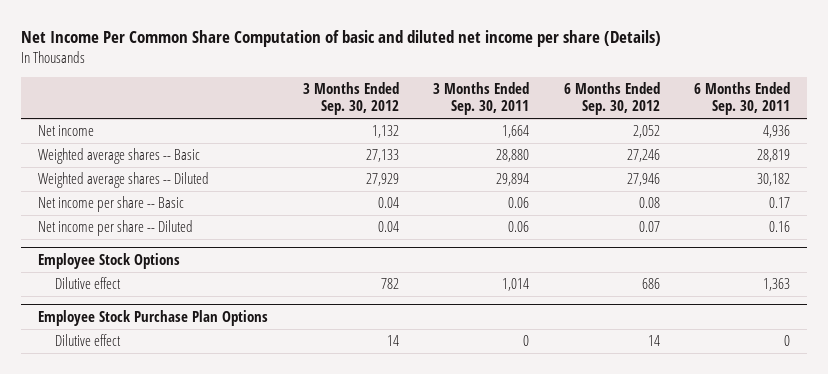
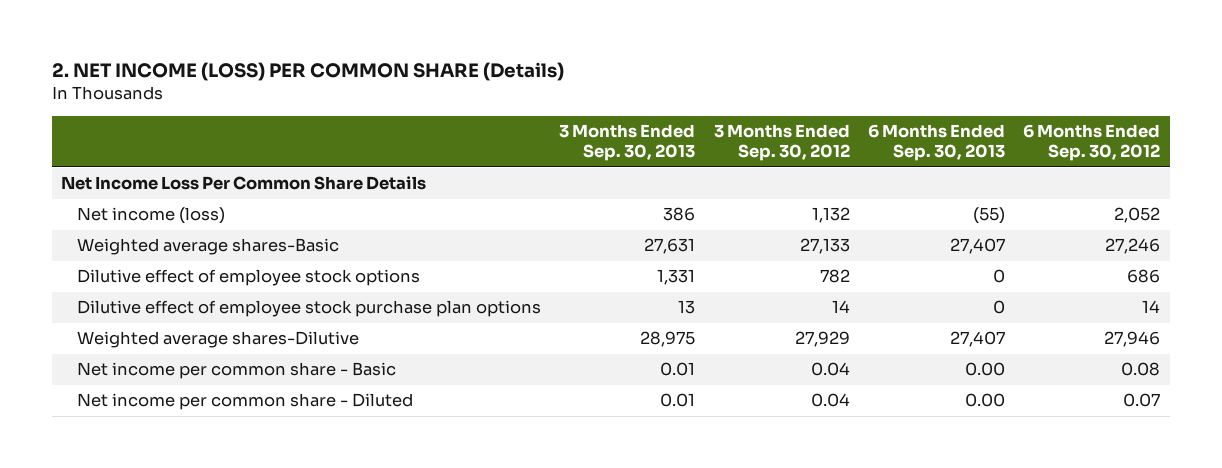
- Net Income Per Common Share Computation of basic and diluted net income per share (Details)
+ 2. NET INCOME (LOSS) PER COMMON SHARE (Details)
- | 3 Months Ended Sep. 30, 2012 | 3 Months Ended Sep. 30, 2011 | 6 Months Ended Sep. 30, 2012 | 6 Months Ended Sep. 30, 2011
+ | 3 Months Ended Sep. 30, 2013 | 3 Months Ended Sep. 30, 2012 | 6 Months Ended Sep. 30, 2013 | 6 Months Ended Sep. 30, 2012
- Net income | 1,132 | 1,664 | 2,052 | 4,936
- Weighted average shares -- Basic | 27,133 | 28,880 | 27,246 | 28,819
- Weighted average shares -- Diluted | 27,929 | 29,894 | 27,946 | 30,182
- Net income per share -- Basic | 0.04 | 0.06 | 0.08 | 0.17
- Net income per share -- Diluted | 0.04 | 0.06 | 0.07 | 0.16
- Employee Stock Options
- Dilutive effect | 782 | 1,014 | 686 | 1,363
- Employee Stock Purchase Plan Options
- Dilutive effect | 14 | 0 | 14 | 0
+ Net Income Loss Per Common Share Details
+ Net income (loss) | 386 | 1,132 | (55) | 2,052
+ Weighted average shares-Basic | 27,631 | 27,133 | 27,407 | 27,246
+ Dilutive effect of employee stock options | 1,331 | 782 | 0 | 686
+ Dilutive effect of employee stock purchase plan options | 13 | 14 | 0 | 14
+ Weighted average shares-Dilutive | 28,975 | 27,929 | 27,407 | 27,946
+ Net income per common share - Basic | 0.01 | 0.04 | 0.00 | 0.08
+ Net income per common share - Diluted | 0.01 | 0.04 | 0.00 | 0.07

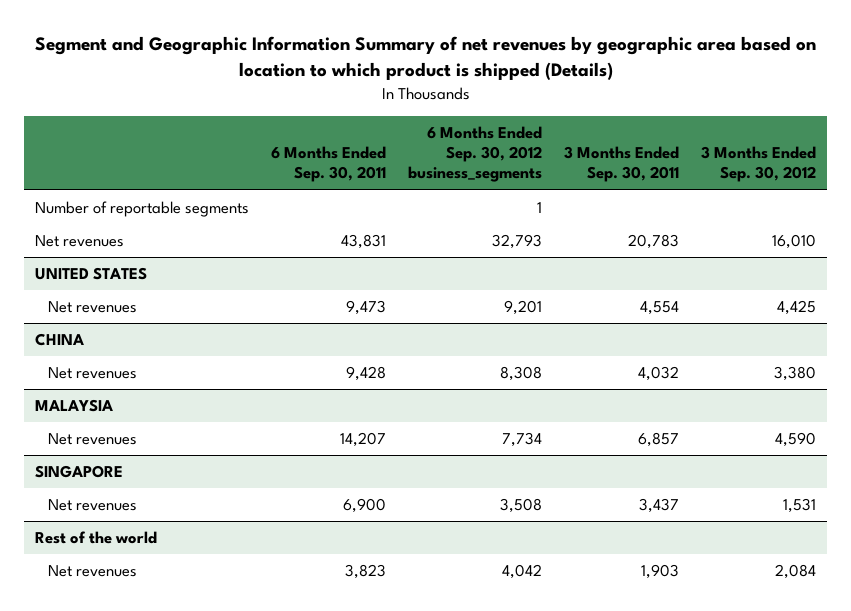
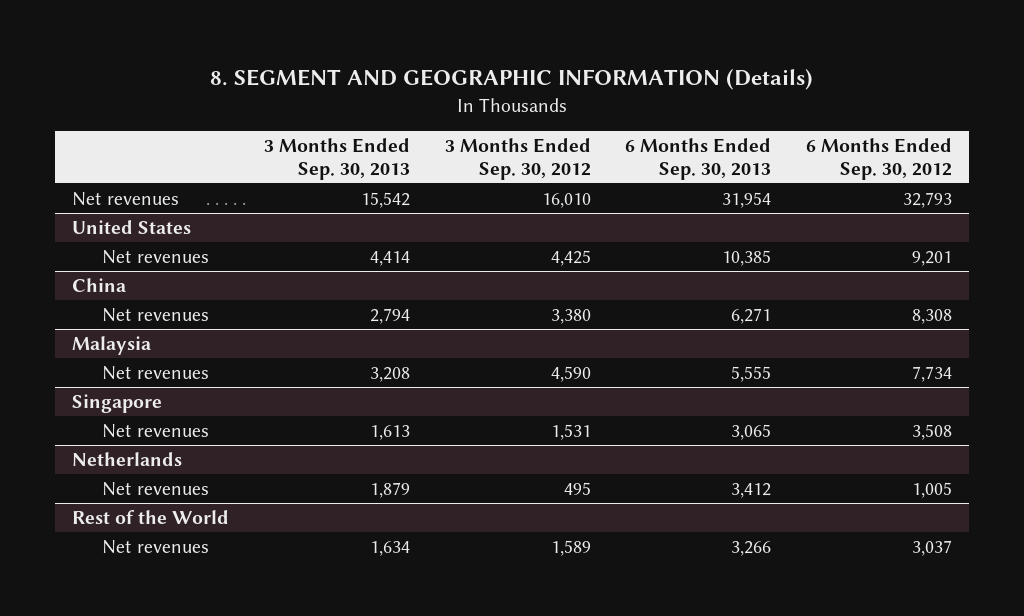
- Segment and Geographic Information Summary of net revenues by geographic area based on location to which product is shipped (Details)
+ 8. SEGMENT AND GEOGRAPHIC INFORMATION (Details)
- | 6 Months Ended Sep. 30, 2011 | 6 Months Ended Sep. 30, 2012 business_segments | 3 Months Ended Sep. 30, 2011 | 3 Months Ended Sep. 30, 2012
+ | 3 Months Ended Sep. 30, 2013 | 3 Months Ended Sep. 30, 2012 | 6 Months Ended Sep. 30, 2013 | 6 Months Ended Sep. 30, 2012
- Number of reportable segments | | 1 | |
- UNITED STATES
+ United States
- CHINA
+ China
- MALAYSIA
+ Malaysia
- SINGAPORE
+ Singapore
- Rest of the world
- Net revenues | 3,823 | 4,042 | 1,903 | 2,084
+ Netherlands
+ Net revenues | 1,879 | 495 | 3,412 | 1,005
+ Rest of the World
+ Net revenues | 1,634 | 1,589 | 3,266 | 3,037

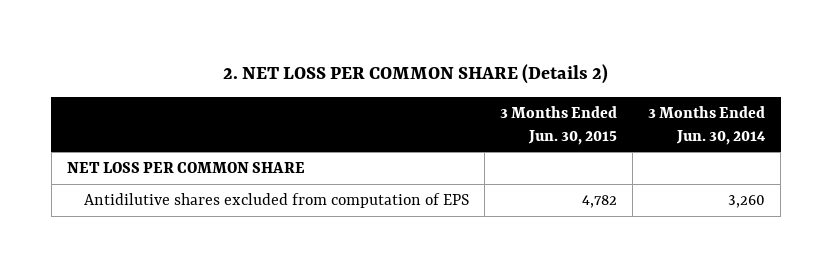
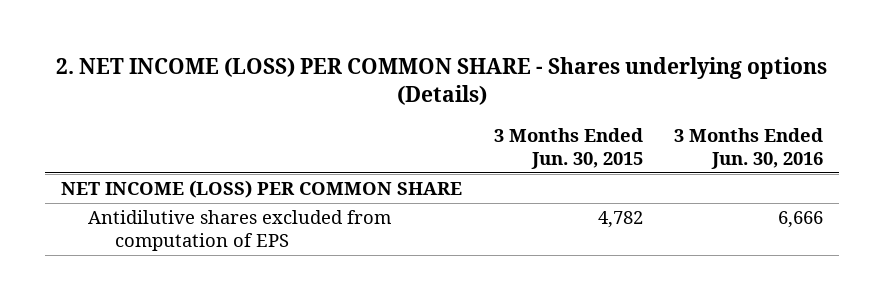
- 2. NET LOSS PER COMMON SHARE (Details 2)
+ 2. NET INCOME (LOSS) PER COMMON SHARE - Shares underlying options (Details)
- | 3 Months Ended Jun. 30, 2015 | 3 Months Ended Jun. 30, 2014
+ | 3 Months Ended Jun. 30, 2015 | 3 Months Ended Jun. 30, 2016
- NET LOSS PER COMMON SHARE
+ NET INCOME (LOSS) PER COMMON SHARE

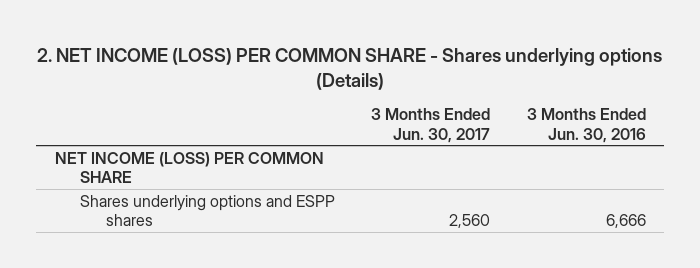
- | 3 Months Ended Jun. 30, 2015 | 3 Months Ended Jun. 30, 2016
+ | 3 Months Ended Jun. 30, 2017 | 3 Months Ended Jun. 30, 2016
- Antidilutive shares excluded from computation of EPS | 4,782 | 6,666
+ Shares underlying options and ESPP shares | 2,560 | 6,666

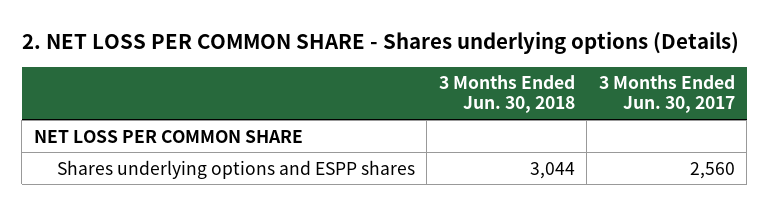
- 2. NET INCOME (LOSS) PER COMMON SHARE - Shares underlying options (Details)
+ 2. NET LOSS PER COMMON SHARE - Shares underlying options (Details)
- | 3 Months Ended Jun. 30, 2017 | 3 Months Ended Jun. 30, 2016
+ | 3 Months Ended Jun. 30, 2018 | 3 Months Ended Jun. 30, 2017
- NET INCOME (LOSS) PER COMMON SHARE
+ NET LOSS PER COMMON SHARE

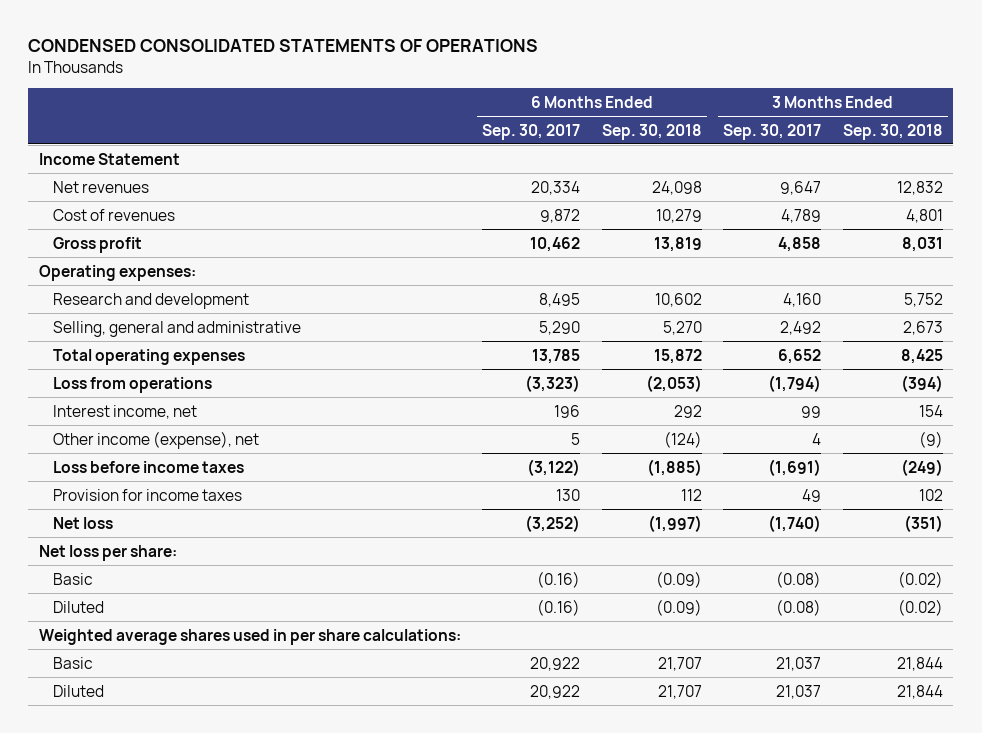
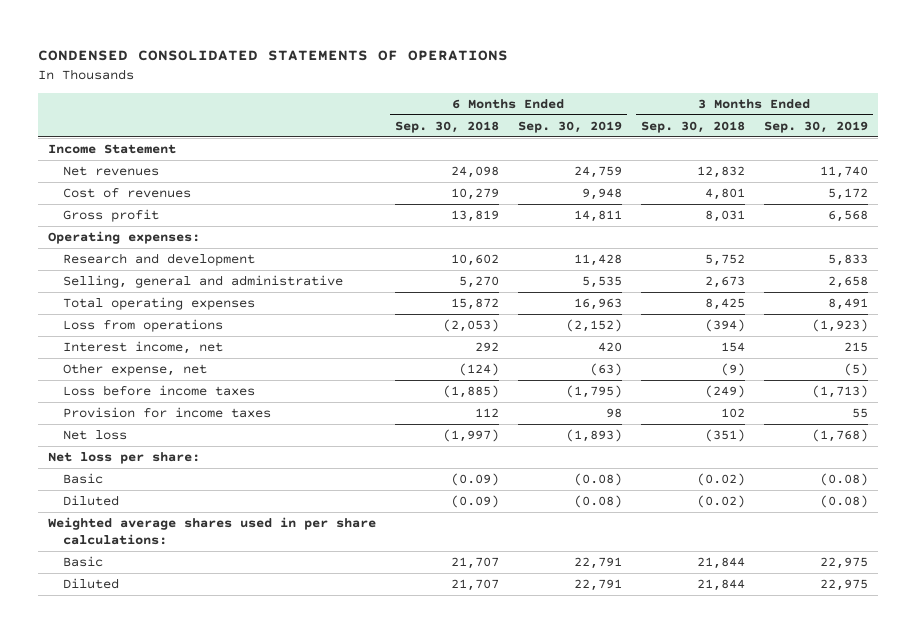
- | 6 Months Ended Sep. 30, 2017 | 6 Months Ended Sep. 30, 2018 | 3 Months Ended Sep. 30, 2017 | 3 Months Ended Sep. 30, 2018
+ | 6 Months Ended Sep. 30, 2018 | 6 Months Ended Sep. 30, 2019 | 3 Months Ended Sep. 30, 2018 | 3 Months Ended Sep. 30, 2019
- Other income (expense), net | 5 | (124) | 4 | (9)
+ Other expense, net | (124) | (63) | (9) | (5)

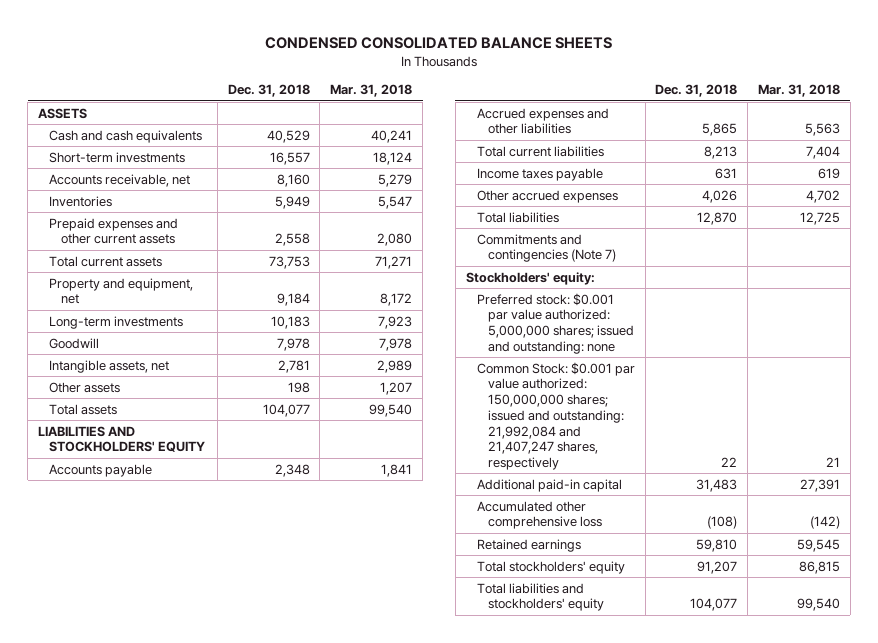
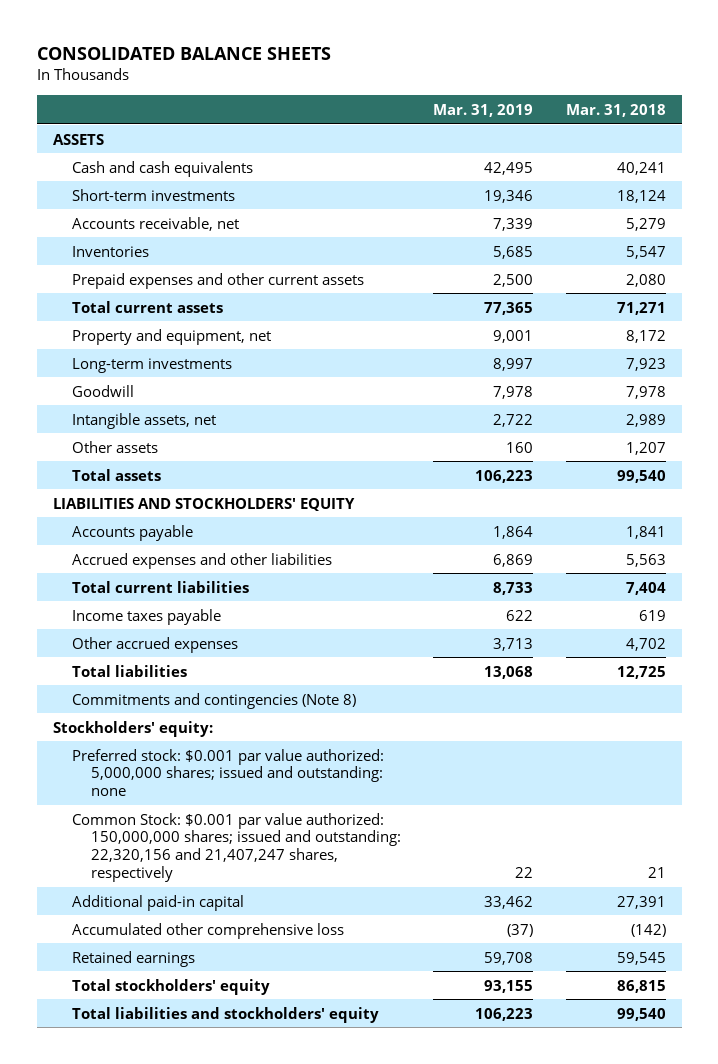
- CONDENSED CONSOLIDATED BALANCE SHEETS
+ CONSOLIDATED BALANCE SHEETS
- | Dec. 31, 2018 | Mar. 31, 2018
+ | Mar. 31, 2019 | Mar. 31, 2018
- Commitments and contingencies (Note 7)
+ Commitments and contingencies (Note 8)
- Common Stock: $0.001 par value authorized: 150,000,000 shares; issued and outstanding: 21,992,084 and 21,407,247 shares, respectively | 22 | 21
+ Common Stock: $0.001 par value authorized: 150,000,000 shares; issued and outstanding: 22,320,156 and 21,407,247 shares, respectively | 22 | 21

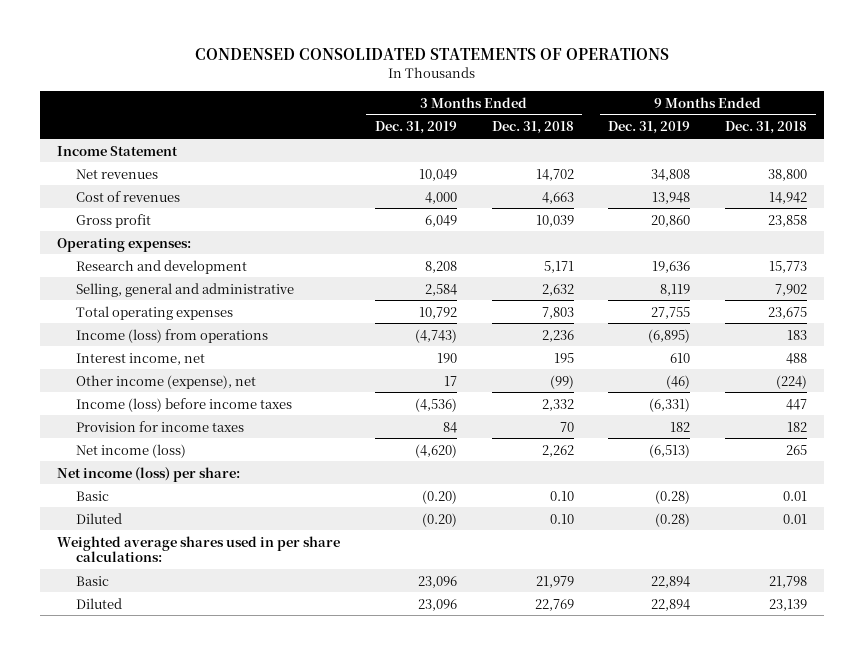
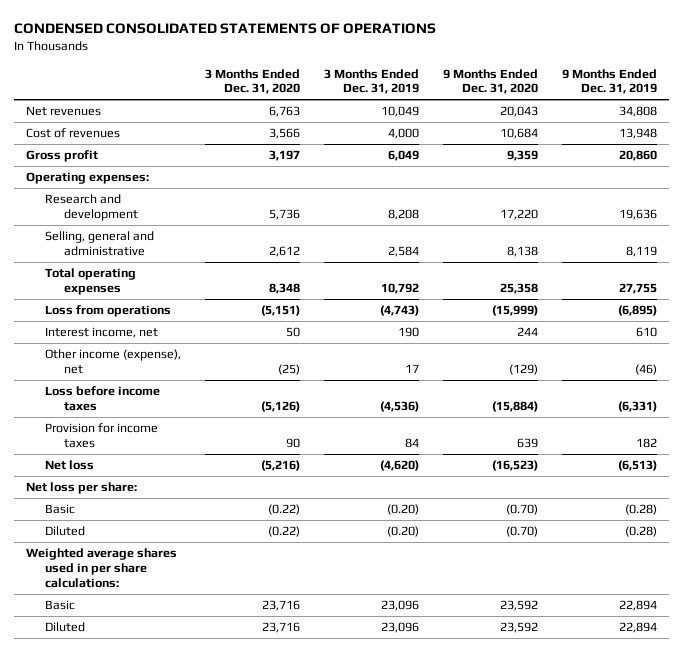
- | 3 Months Ended Dec. 31, 2019 | 3 Months Ended Dec. 31, 2018 | 9 Months Ended Dec. 31, 2019 | 9 Months Ended Dec. 31, 2018
+ | 3 Months Ended Dec. 31, 2020 | 3 Months Ended Dec. 31, 2019 | 9 Months Ended Dec. 31, 2020 | 9 Months Ended Dec. 31, 2019
- Income Statement
- Income (loss) from operations | (4,743) | 2,236 | (6,895) | 183
+ Loss from operations | (5,151) | (4,743) | (15,999) | (6,895)
- Income (loss) before income taxes | (4,536) | 2,332 | (6,331) | 447
+ Loss before income taxes | (5,126) | (4,536) | (15,884) | (6,331)
- Net income (loss) | (4,620) | 2,262 | (6,513) | 265
- Net income (loss) per share:
+ Net loss | (5,216) | (4,620) | (16,523) | (6,513)
+ Net loss per share:

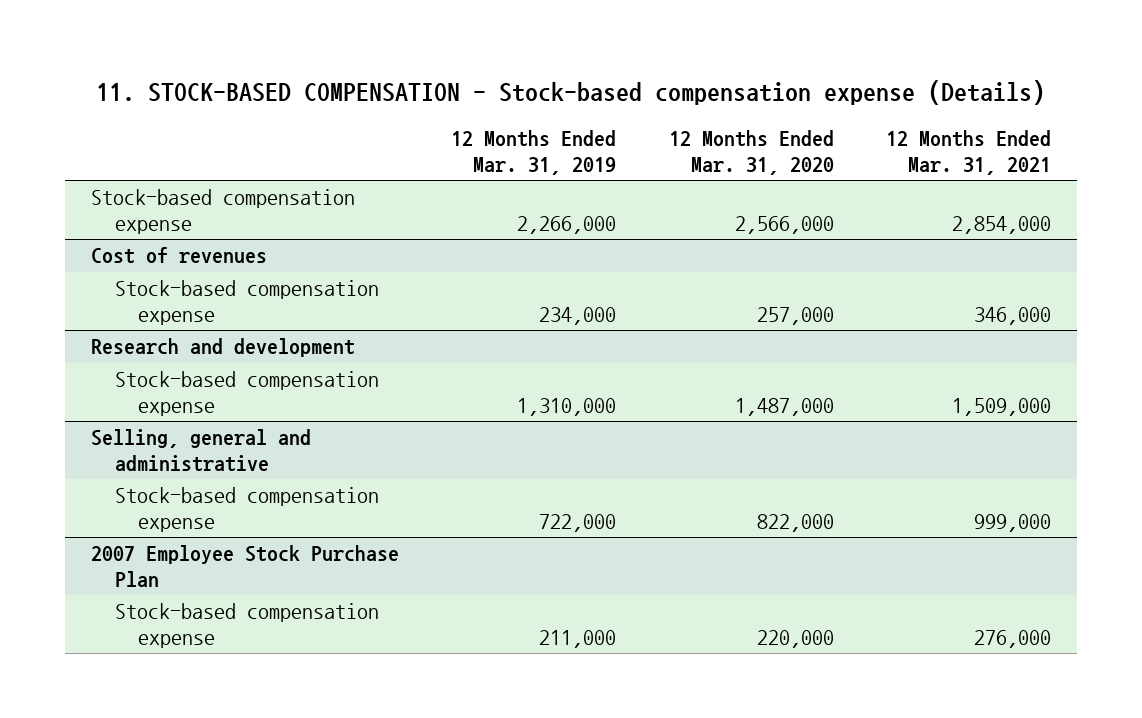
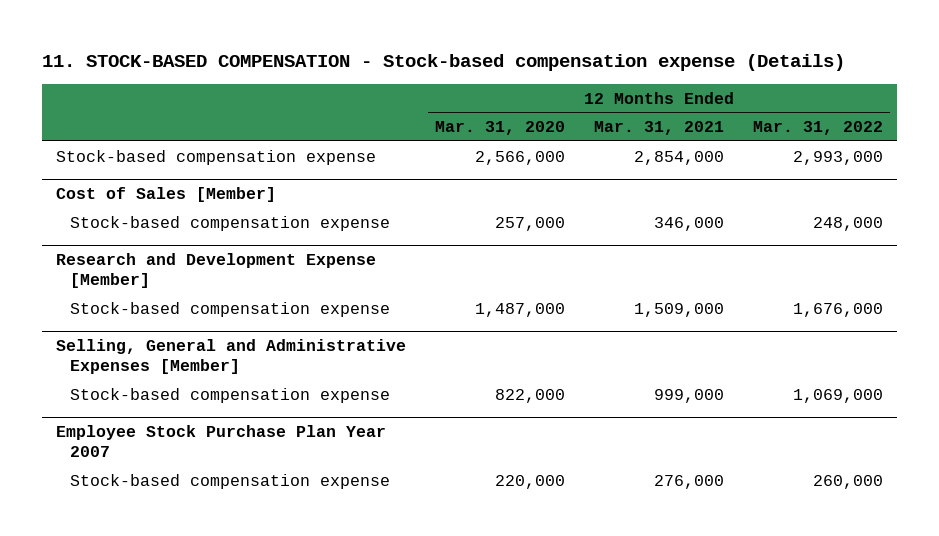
- | 12 Months Ended Mar. 31, 2019 | 12 Months Ended Mar. 31, 2020 | 12 Months Ended Mar. 31, 2021
+ | 12 Months Ended Mar. 31, 2020 | 12 Months Ended Mar. 31, 2021 | 12 Months Ended Mar. 31, 2022
- Cost of revenues
+ Cost of Sales [Member]
- Research and development
+ Research and Development Expense [Member]
- Selling, general and administrative
+ Selling, General and Administrative Expenses [Member]
- 2007 Employee Stock Purchase Plan
+ Employee Stock Purchase Plan Year 2007

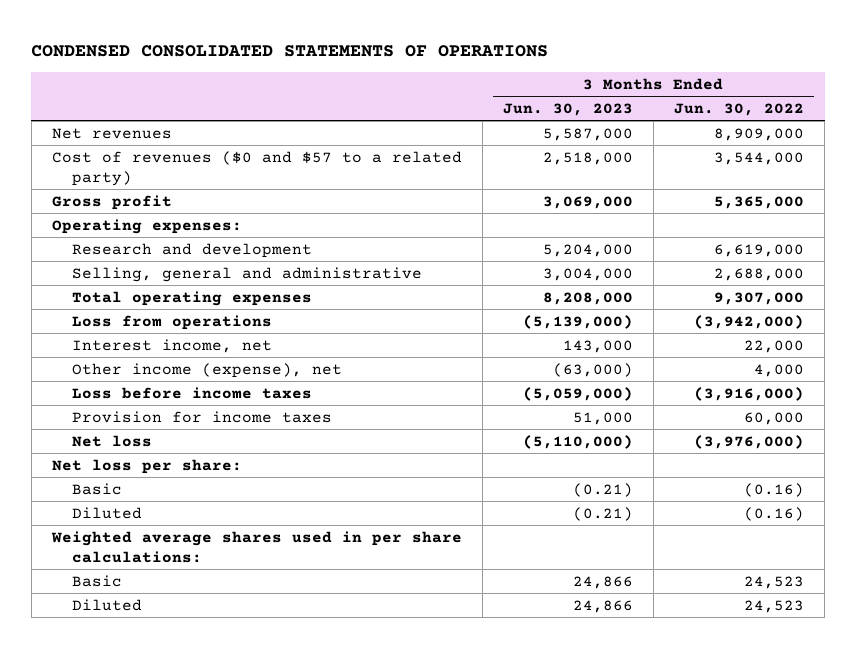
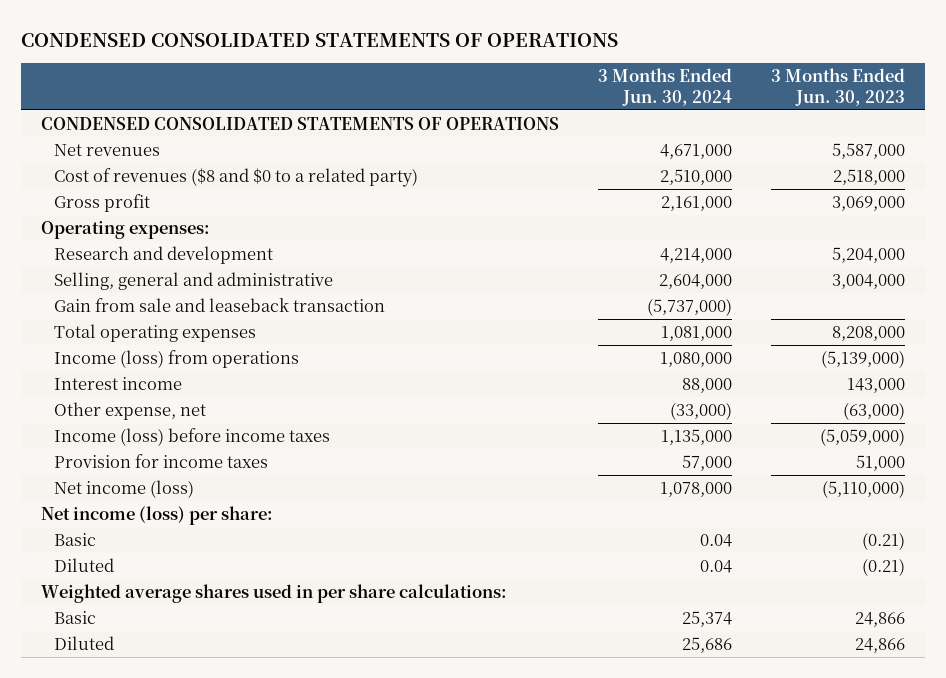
- | 3 Months Ended Jun. 30, 2023 | 3 Months Ended Jun. 30, 2022
+ | 3 Months Ended Jun. 30, 2024 | 3 Months Ended Jun. 30, 2023
+ CONDENSED CONSOLIDATED STATEMENTS OF OPERATIONS
- Cost of revenues ($0 and $57 to a related party) | 2,518,000 | 3,544,000
+ Cost of revenues ($8 and $0 to a related party) | 2,510,000 | 2,518,000
+ Gain from sale and leaseback transaction | (5,737,000) |
- Loss from operations | (5,139,000) | (3,942,000)
- Interest income, net | 143,000 | 22,000
- Other income (expense), net | (63,000) | 4,000
- Loss before income taxes | (5,059,000) | (3,916,000)
+ Income (loss) from operations | 1,080,000 | (5,139,000)
+ Interest income | 88,000 | 143,000
+ Other expense, net | (33,000) | (63,000)
+ Income (loss) before income taxes | 1,135,000 | (5,059,000)
- Net loss | (5,110,000) | (3,976,000)
- Net loss per share:
+ Net income (loss) | 1,078,000 | (5,110,000)
+ Net income (loss) per share:

